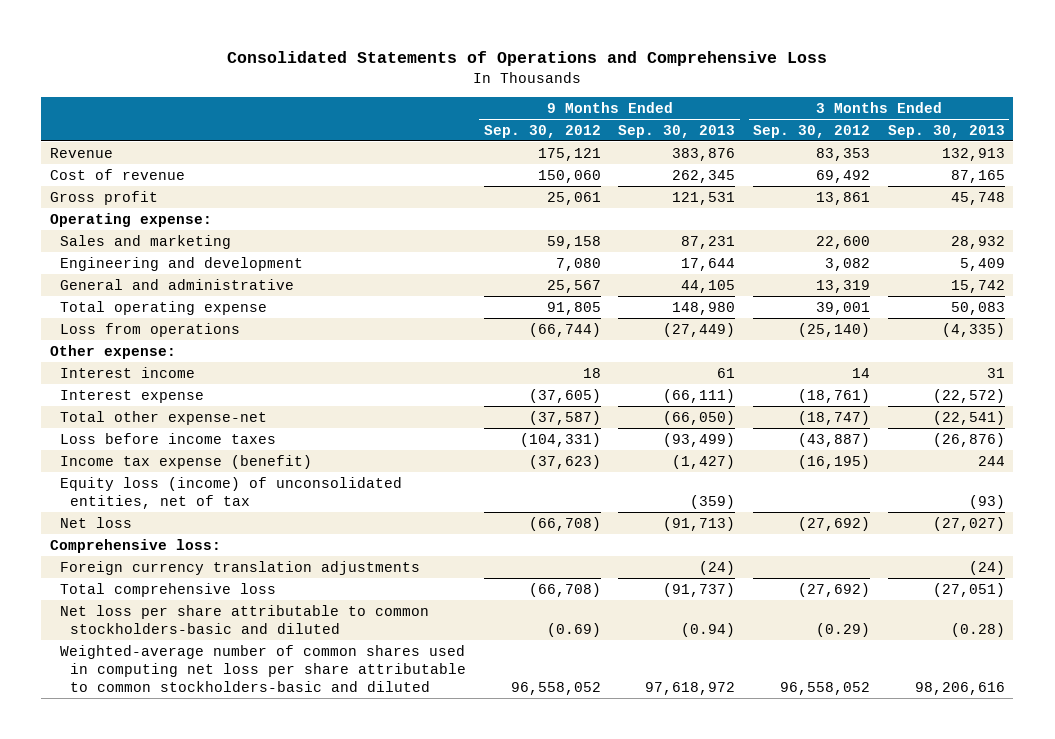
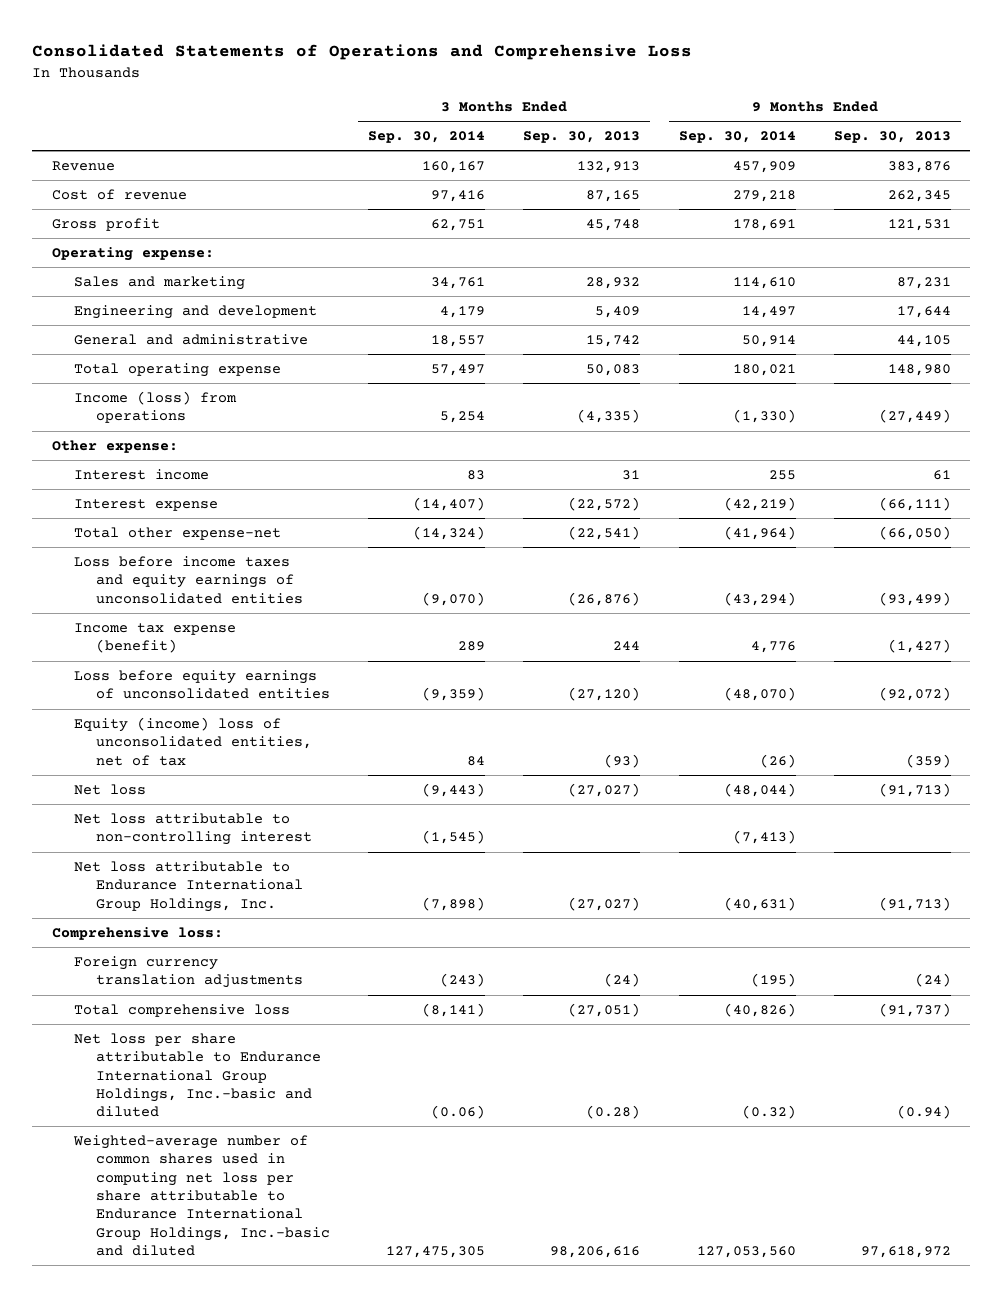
- | 9 Months Ended Sep. 30, 2012 | 9 Months Ended Sep. 30, 2013 | 3 Months Ended Sep. 30, 2012 | 3 Months Ended Sep. 30, 2013
+ | 3 Months Ended Sep. 30, 2014 | 3 Months Ended Sep. 30, 2013 | 9 Months Ended Sep. 30, 2014 | 9 Months Ended Sep. 30, 2013
- Loss from operations | (66,744) | (27,449) | (25,140) | (4,335)
+ Income (loss) from operations | 5,254 | (4,335) | (1,330) | (27,449)
- Loss before income taxes | (104,331) | (93,499) | (43,887) | (26,876)
+ Loss before income taxes and equity earnings of unconsolidated entities | (9,070) | (26,876) | (43,294) | (93,499)
- Equity loss (income) of unconsolidated entities, net of tax | | (359) | | (93)
+ Loss before equity earnings of unconsolidated entities | (9,359) | (27,120) | (48,070) | (92,072)
+ Equity (income) loss of unconsolidated entities, net of tax | 84 | (93) | (26) | (359)
+ Net loss attributable to non-controlling interest | (1,545) | | (7,413) |
+ Net loss attributable to Endurance International Group Holdings, Inc. | (7,898) | (27,027) | (40,631) | (91,713)
- Net loss per share attributable to common stockholders-basic and diluted | (0.69) | (0.94) | (0.29) | (0.28)
- Weighted-average number of common shares used in computing net loss per share attributable to common stockholders-basic and diluted | 96,558,052 | 97,618,972 | 96,558,052 | 98,206,616
+ Net loss per share attributable to Endurance International Group Holdings, Inc.-basic and diluted | (0.06) | (0.28) | (0.32) | (0.94)
+ Weighted-average number of common shares used in computing net loss per share attributable to Endurance International Group Holdings, Inc.-basic and diluted | 127,475,305 | 98,206,616 | 127,053,560 | 97,618,972

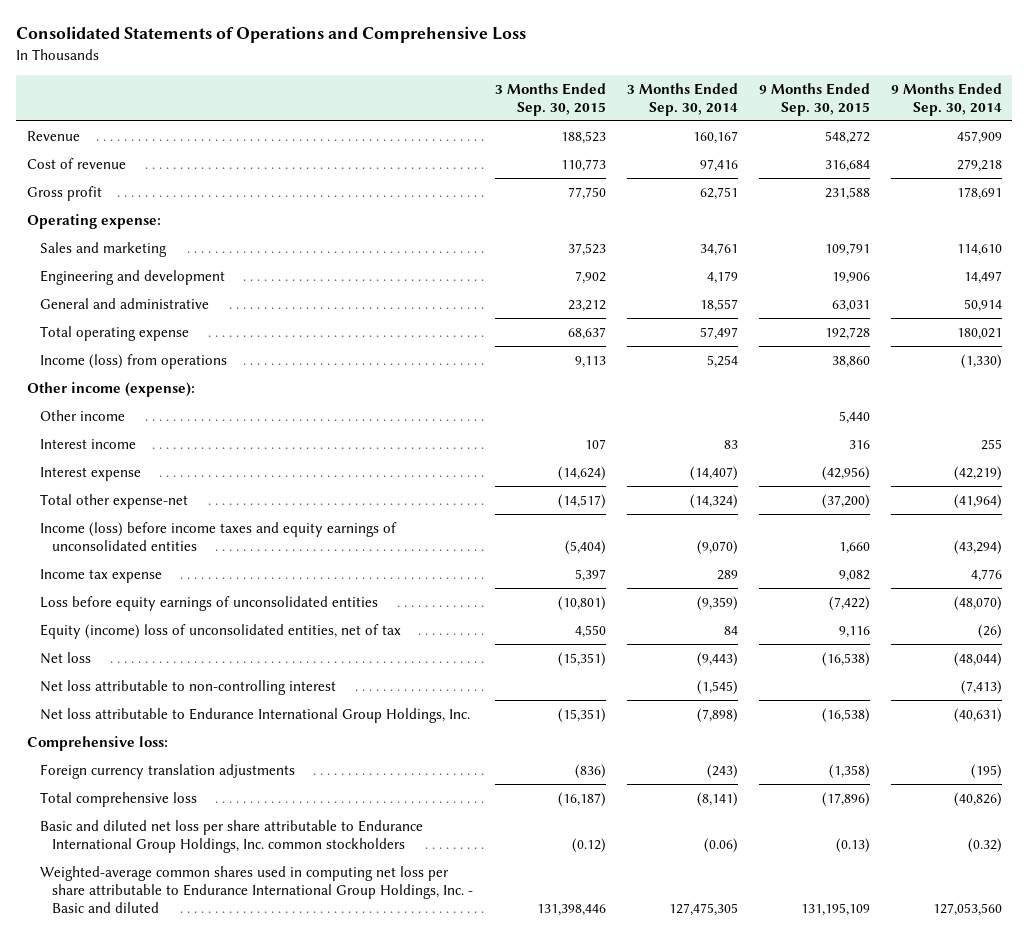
- | 3 Months Ended Sep. 30, 2014 | 3 Months Ended Sep. 30, 2013 | 9 Months Ended Sep. 30, 2014 | 9 Months Ended Sep. 30, 2013
+ | 3 Months Ended Sep. 30, 2015 | 3 Months Ended Sep. 30, 2014 | 9 Months Ended Sep. 30, 2015 | 9 Months Ended Sep. 30, 2014
- Other expense:
+ Other income (expense):
+ Other income | | | 5,440 |
- Loss before income taxes and equity earnings of unconsolidated entities | (9,070) | (26,876) | (43,294) | (93,499)
- Income tax expense (benefit) | 289 | 244 | 4,776 | (1,427)
+ Income (loss) before income taxes and equity earnings of unconsolidated entities | (5,404) | (9,070) | 1,660 | (43,294)
+ Income tax expense | 5,397 | 289 | 9,082 | 4,776
- Net loss per share attributable to Endurance International Group Holdings, Inc.-basic and diluted | (0.06) | (0.28) | (0.32) | (0.94)
- Weighted-average number of common shares used in computing net loss per share attributable to Endurance International Group Holdings, Inc.-basic and diluted | 127,475,305 | 98,206,616 | 127,053,560 | 97,618,972
+ Basic and diluted net loss per share attributable to Endurance International Group Holdings, Inc. common stockholders | (0.12) | (0.06) | (0.13) | (0.32)
+ Weighted-average common shares used in computing net loss per share attributable to Endurance International Group Holdings, Inc. - Basic and diluted | 131,398,446 | 127,475,305 | 131,195,109 | 127,053,560

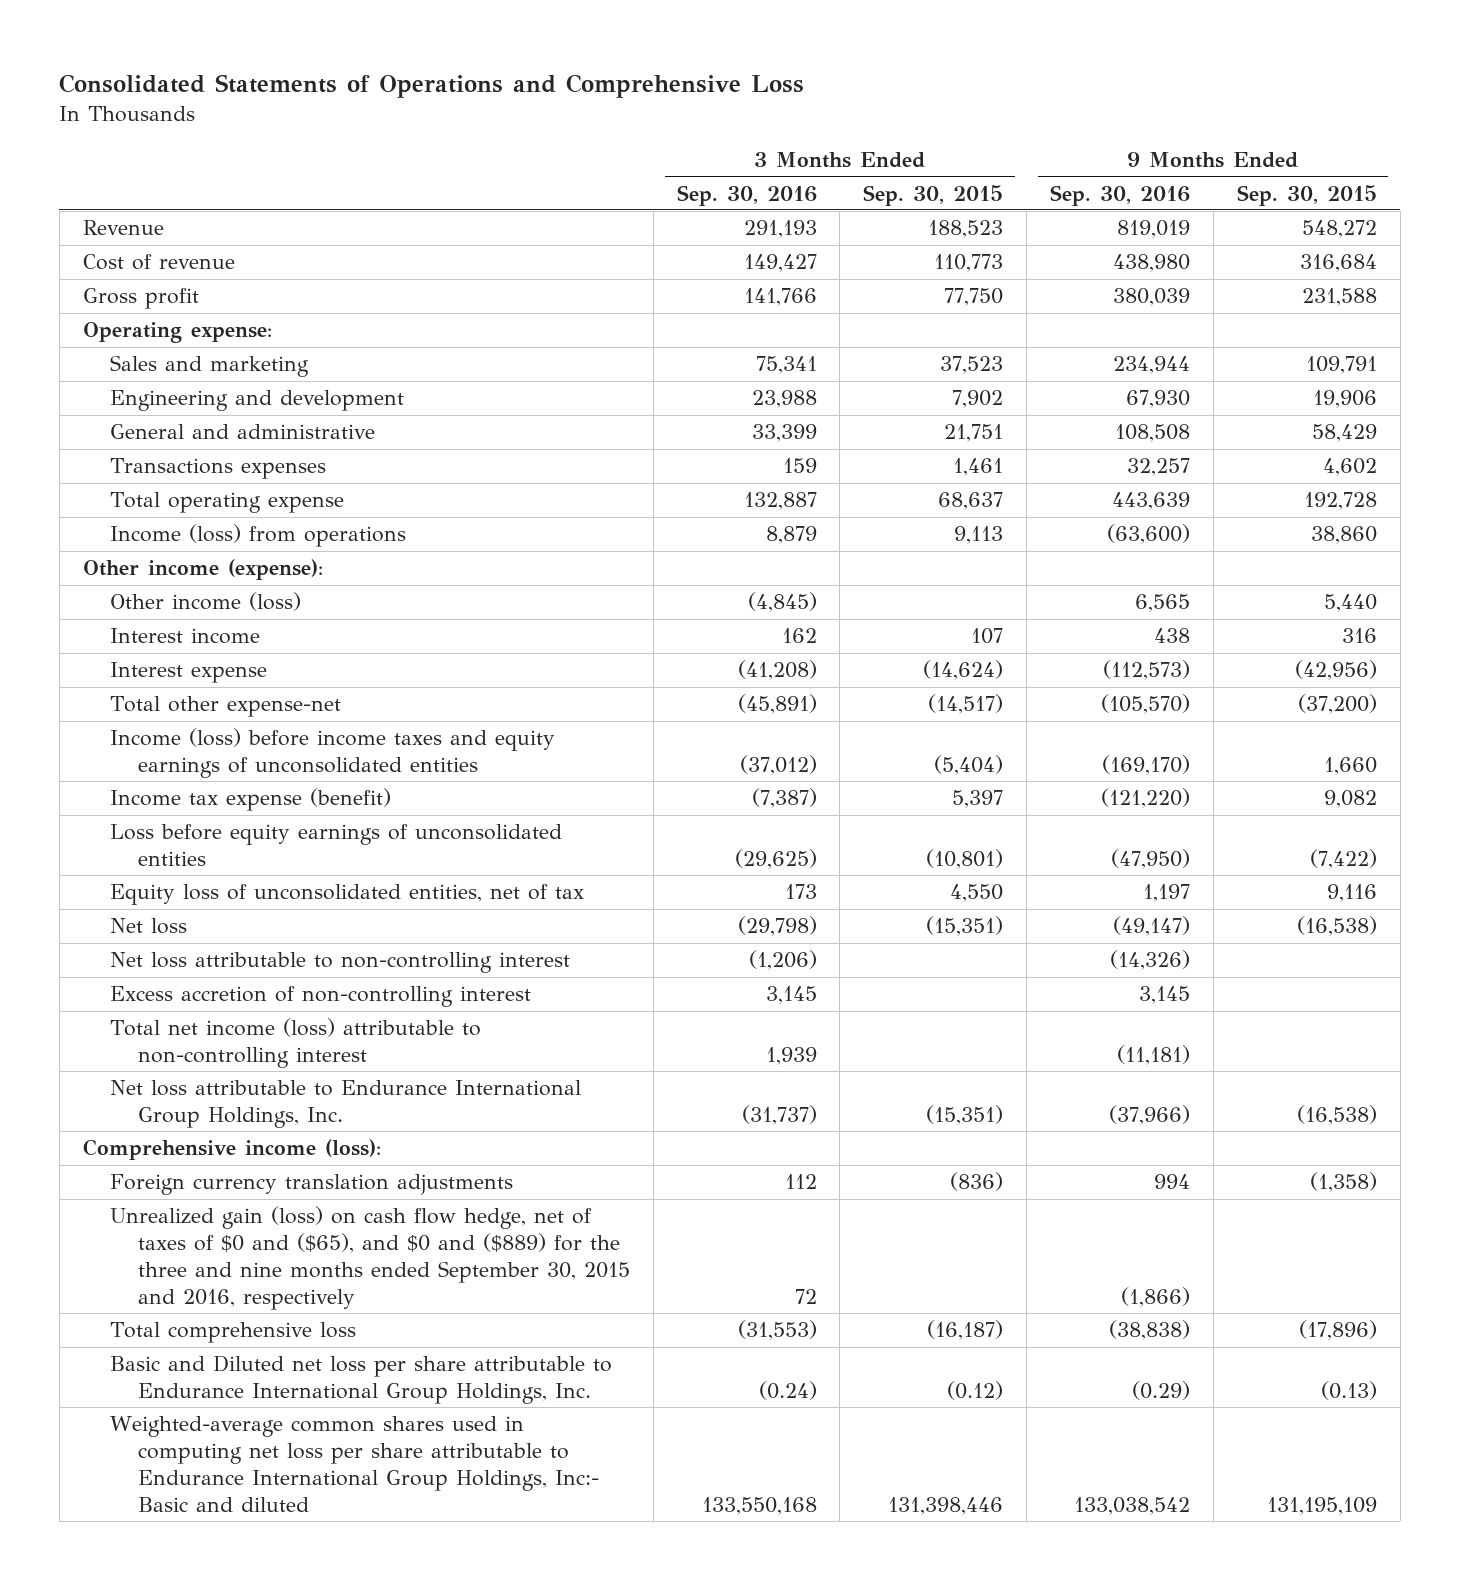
- | 3 Months Ended Sep. 30, 2015 | 3 Months Ended Sep. 30, 2014 | 9 Months Ended Sep. 30, 2015 | 9 Months Ended Sep. 30, 2014
+ | 3 Months Ended Sep. 30, 2016 | 3 Months Ended Sep. 30, 2015 | 9 Months Ended Sep. 30, 2016 | 9 Months Ended Sep. 30, 2015
- General and administrative | 23,212 | 18,557 | 63,031 | 50,914
+ General and administrative | 33,399 | 21,751 | 108,508 | 58,429
+ Transactions expenses | 159 | 1,461 | 32,257 | 4,602
- Other income | | | 5,440 |
+ Other income (loss) | (4,845) | | 6,565 | 5,440
- Income tax expense | 5,397 | 289 | 9,082 | 4,776
+ Income tax expense (benefit) | (7,387) | 5,397 | (121,220) | 9,082
- Equity (income) loss of unconsolidated entities, net of tax | 4,550 | 84 | 9,116 | (26)
+ Equity loss of unconsolidated entities, net of tax | 173 | 4,550 | 1,197 | 9,116
+ Excess accretion of non-controlling interest | 3,145 | | 3,145 |
+ Total net income (loss) attributable to non-controlling interest | 1,939 | | (11,181) |
- Comprehensive loss:
+ Comprehensive income (loss):
+ Unrealized gain (loss) on cash flow hedge, net of taxes of $0 and ($65), and $0 and ($889) for the three and nine months ended September 30, 2015 and 2016, respectively | 72 | | (1,866) |
- Basic and diluted net loss per share attributable to Endurance International Group Holdings, Inc. common stockholders | (0.12) | (0.06) | (0.13) | (0.32)
- Weighted-average common shares used in computing net loss per share attributable to Endurance International Group Holdings, Inc. - Basic and diluted | 131,398,446 | 127,475,305 | 131,195,109 | 127,053,560
+ Basic and Diluted net loss per share attributable to Endurance International Group Holdings, Inc. | (0.24) | (0.12) | (0.29) | (0.13)
+ Weighted-average common shares used in computing net loss per share attributable to Endurance International Group Holdings, Inc:- Basic and diluted | 133,550,168 | 131,398,446 | 133,038,542 | 131,195,109

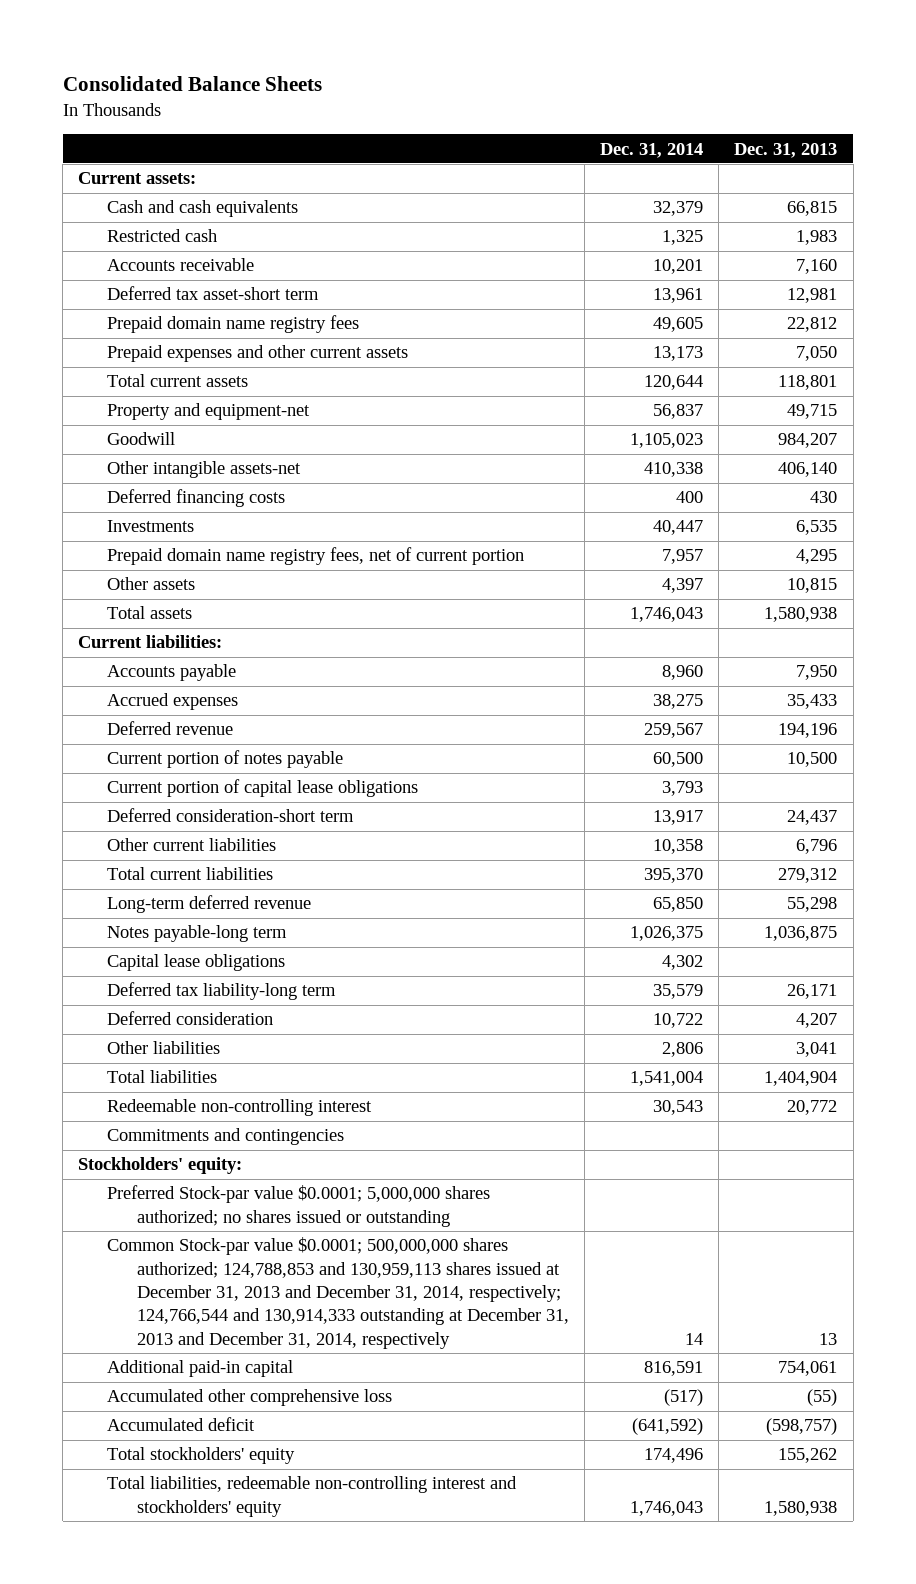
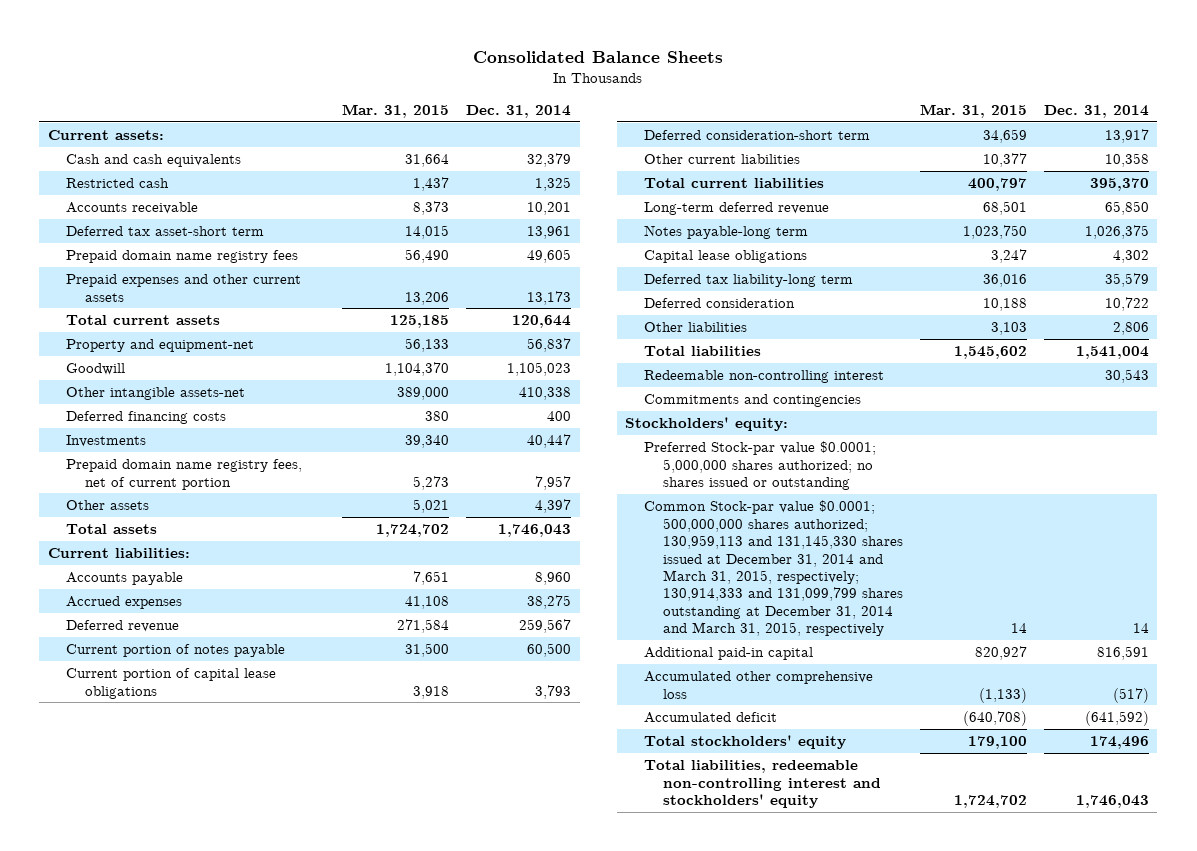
- | Dec. 31, 2014 | Dec. 31, 2013
+ | Mar. 31, 2015 | Dec. 31, 2014
- Common Stock-par value $0.0001; 500,000,000 shares authorized; 124,788,853 and 130,959,113 shares issued at December 31, 2013 and December 31, 2014, respectively; 124,766,544 and 130,914,333 outstanding at December 31, 2013 and December 31, 2014, respectively | 14 | 13
+ Common Stock-par value $0.0001; 500,000,000 shares authorized; 130,959,113 and 131,145,330 shares issued at December 31, 2014 and March 31, 2015, respectively; 130,914,333 and 131,099,799 shares outstanding at December 31, 2014 and March 31, 2015, respectively | 14 | 14

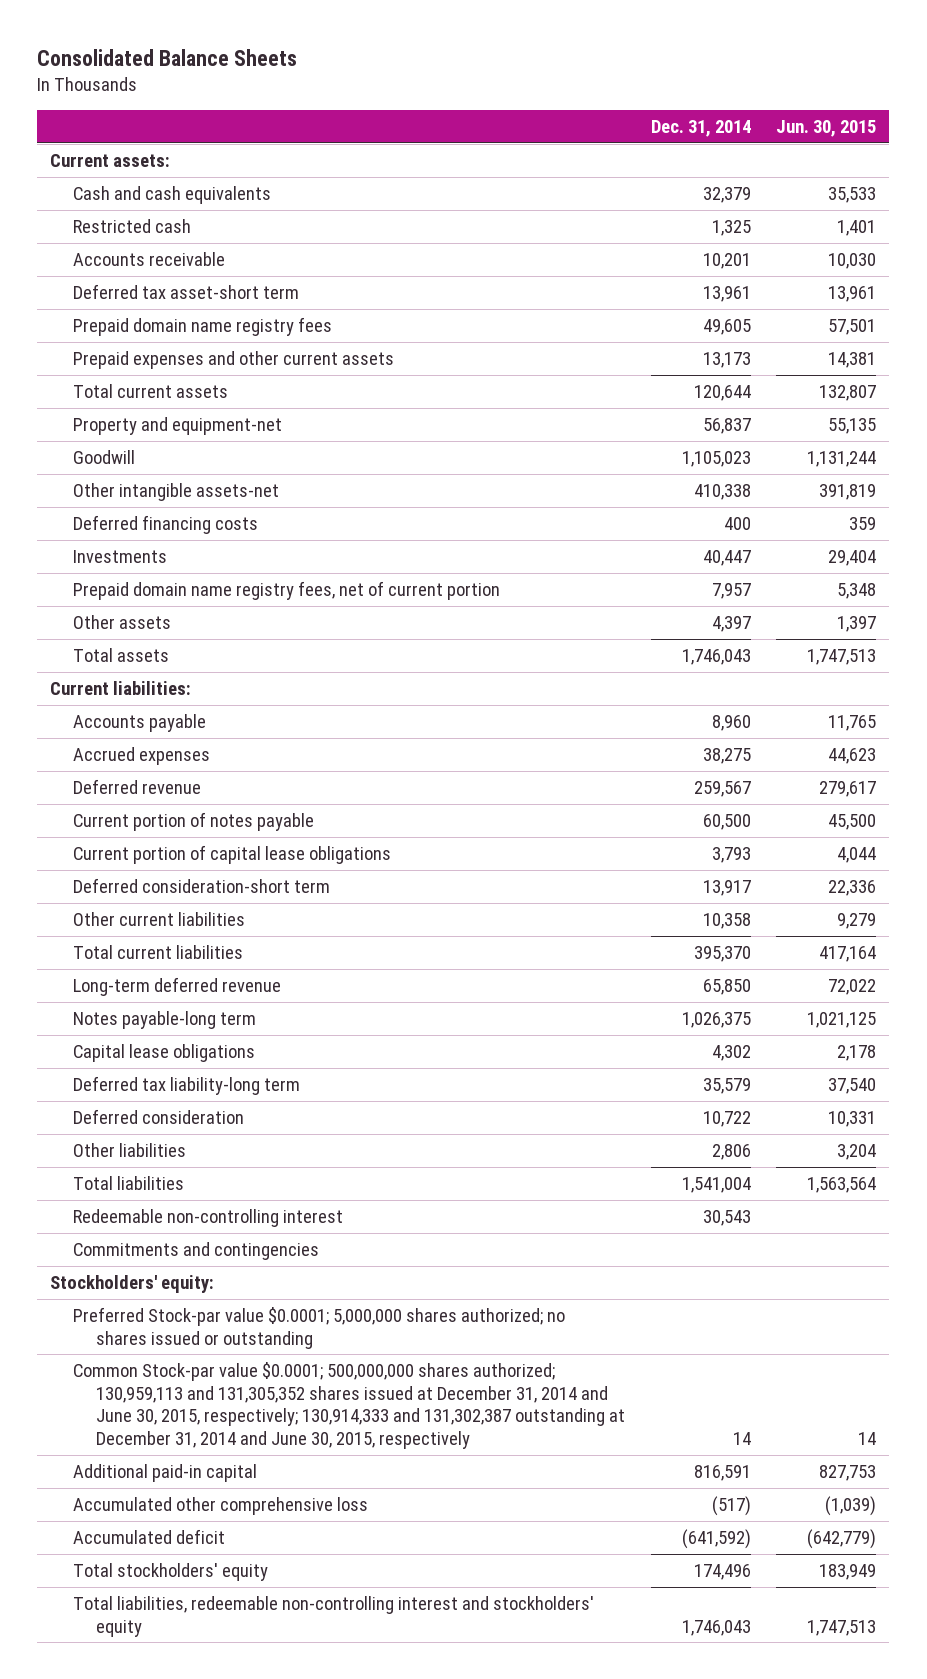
- | Mar. 31, 2015 | Dec. 31, 2014
+ | Dec. 31, 2014 | Jun. 30, 2015
- Common Stock-par value $0.0001; 500,000,000 shares authorized; 130,959,113 and 131,145,330 shares issued at December 31, 2014 and March 31, 2015, respectively; 130,914,333 and 131,099,799 shares outstanding at December 31, 2014 and March 31, 2015, respectively | 14 | 14
+ Common Stock-par value $0.0001; 500,000,000 shares authorized; 130,959,113 and 131,305,352 shares issued at December 31, 2014 and June 30, 2015, respectively; 130,914,333 and 131,302,387 outstanding at December 31, 2014 and June 30, 2015, respectively | 14 | 14

